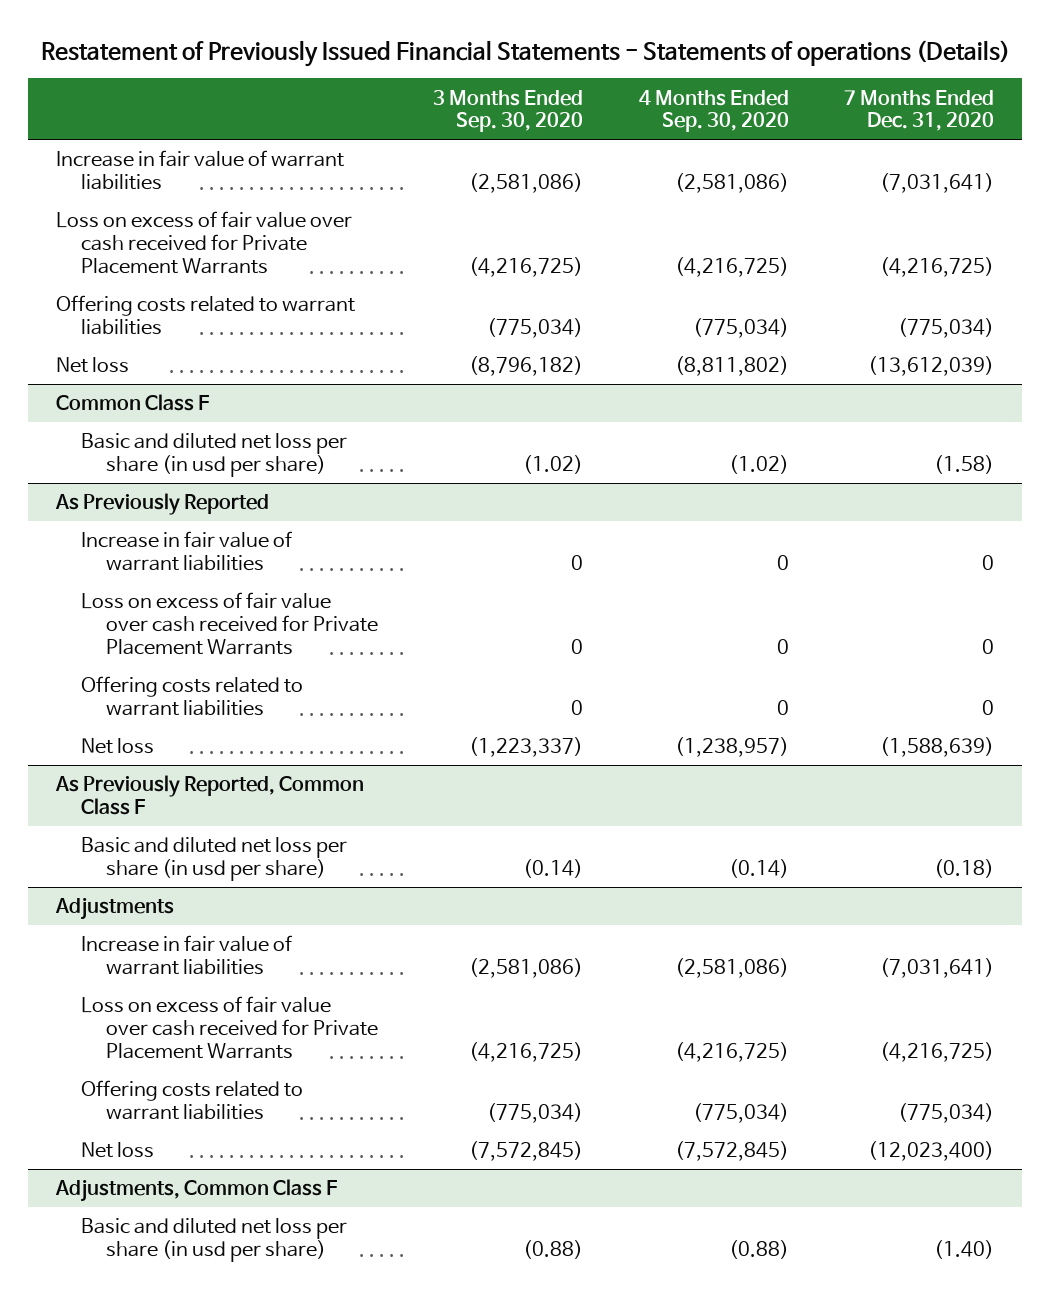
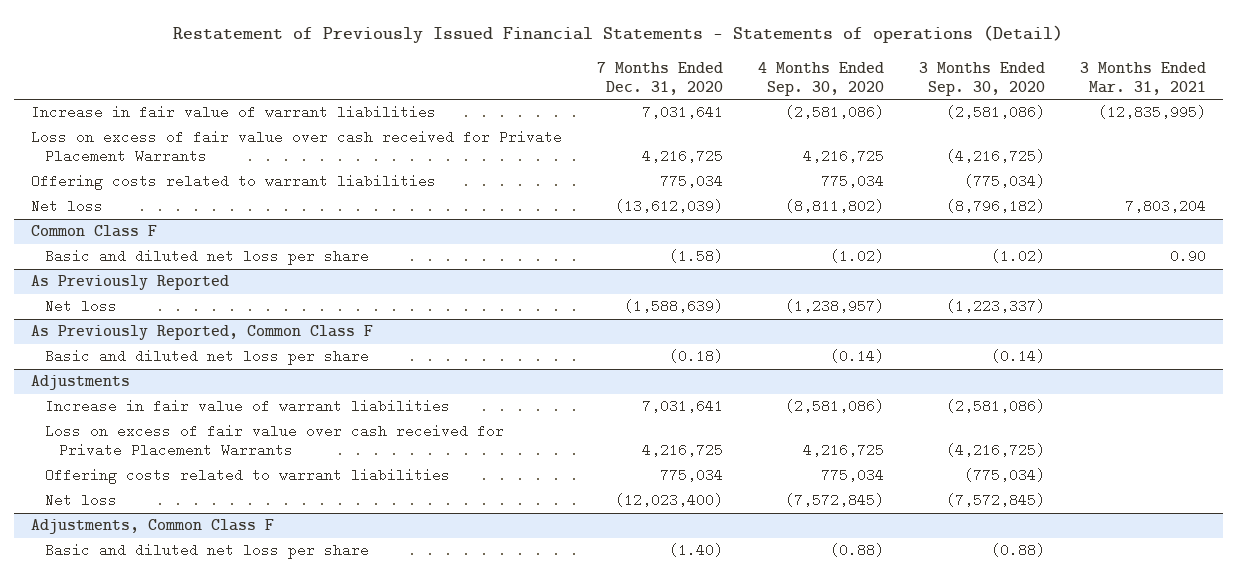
- Restatement of Previously Issued Financial Statements - Statements of operations (Details)
+ Restatement of Previously Issued Financial Statements - Statements of operations (Detail)
- | 3 Months Ended Sep. 30, 2020 | 4 Months Ended Sep. 30, 2020 | 7 Months Ended Dec. 31, 2020
+ | 7 Months Ended Dec. 31, 2020 | 4 Months Ended Sep. 30, 2020 | 3 Months Ended Sep. 30, 2020 | 3 Months Ended Mar. 31, 2021
- Increase in fair value of warrant liabilities | (2,581,086) | (2,581,086) | (7,031,641)
- Loss on excess of fair value over cash received for Private Placement Warrants | (4,216,725) | (4,216,725) | (4,216,725)
- Offering costs related to warrant liabilities | (775,034) | (775,034) | (775,034)
+ Increase in fair value of warrant liabilities | 7,031,641 | (2,581,086) | (2,581,086) | (12,835,995)
+ Loss on excess of fair value over cash received for Private Placement Warrants | 4,216,725 | 4,216,725 | (4,216,725) |
+ Offering costs related to warrant liabilities | 775,034 | 775,034 | (775,034) |
@ Common Class F
- Basic and diluted net loss per share (in usd per share) | (1.02) | (1.02) | (1.58)
+ Basic and diluted net loss per share | (1.58) | (1.02) | (1.02) | 0.90
@ As Previously Reported
- Increase in fair value of warrant liabilities | 0 | 0 | 0
- Loss on excess of fair value over cash received for Private Placement Warrants | 0 | 0 | 0
- Offering costs related to warrant liabilities | 0 | 0 | 0
@ As Previously Reported, Common Class F
- Basic and diluted net loss per share (in usd per share) | (0.14) | (0.14) | (0.18)
+ Basic and diluted net loss per share | (0.18) | (0.14) | (0.14) |
@ Adjustments
- Increase in fair value of warrant liabilities | (2,581,086) | (2,581,086) | (7,031,641)
- Loss on excess of fair value over cash received for Private Placement Warrants | (4,216,725) | (4,216,725) | (4,216,725)
- Offering costs related to warrant liabilities | (775,034) | (775,034) | (775,034)
+ Increase in fair value of warrant liabilities | 7,031,641 | (2,581,086) | (2,581,086) |
+ Loss on excess of fair value over cash received for Private Placement Warrants | 4,216,725 | 4,216,725 | (4,216,725) |
+ Offering costs related to warrant liabilities | 775,034 | 775,034 | (775,034) |
@ Adjustments, Common Class F
- Basic and diluted net loss per share (in usd per share) | (0.88) | (0.88) | (1.40)
+ Basic and diluted net loss per share | (1.40) | (0.88) | (0.88) |

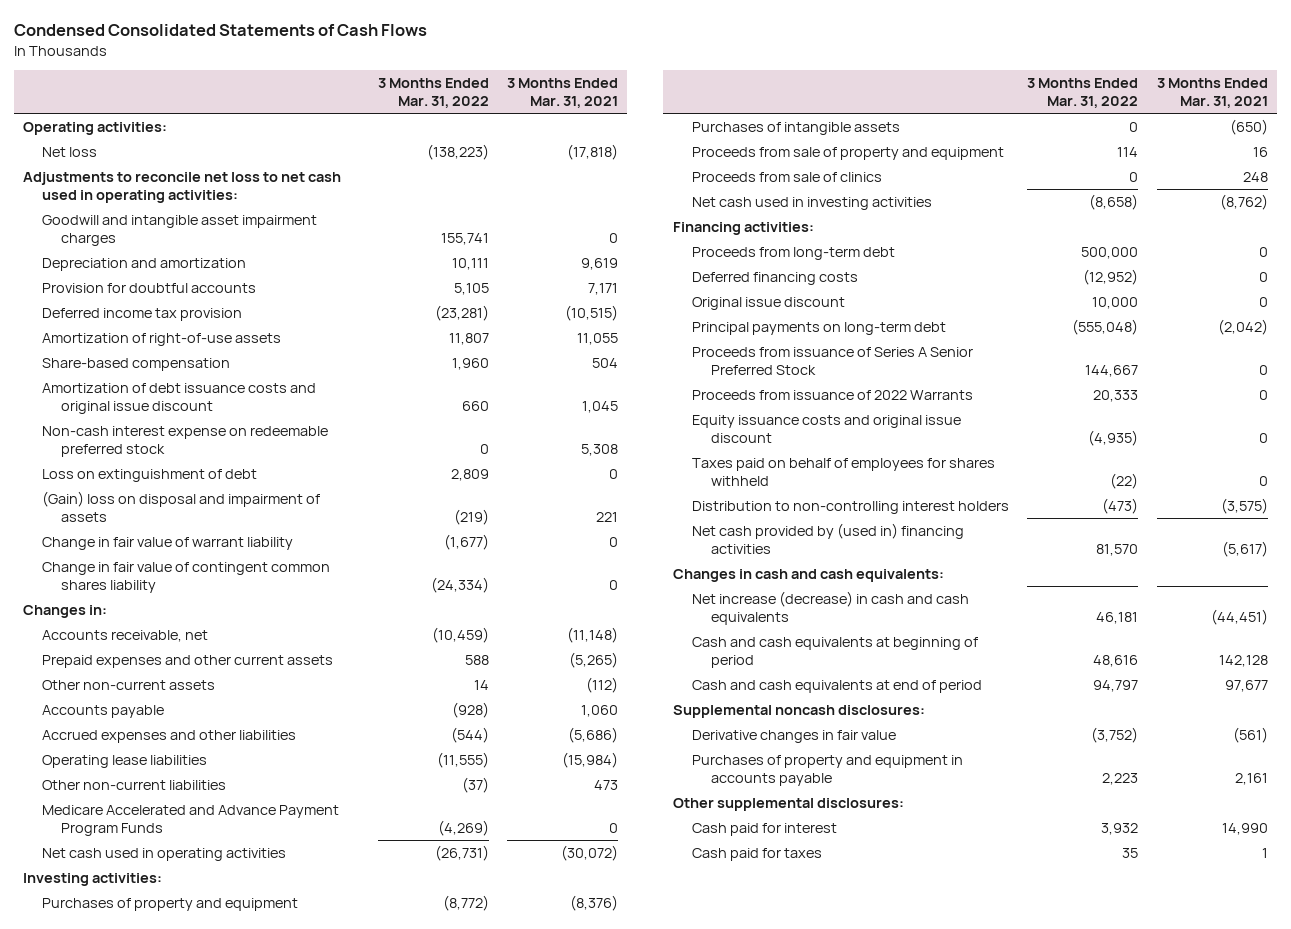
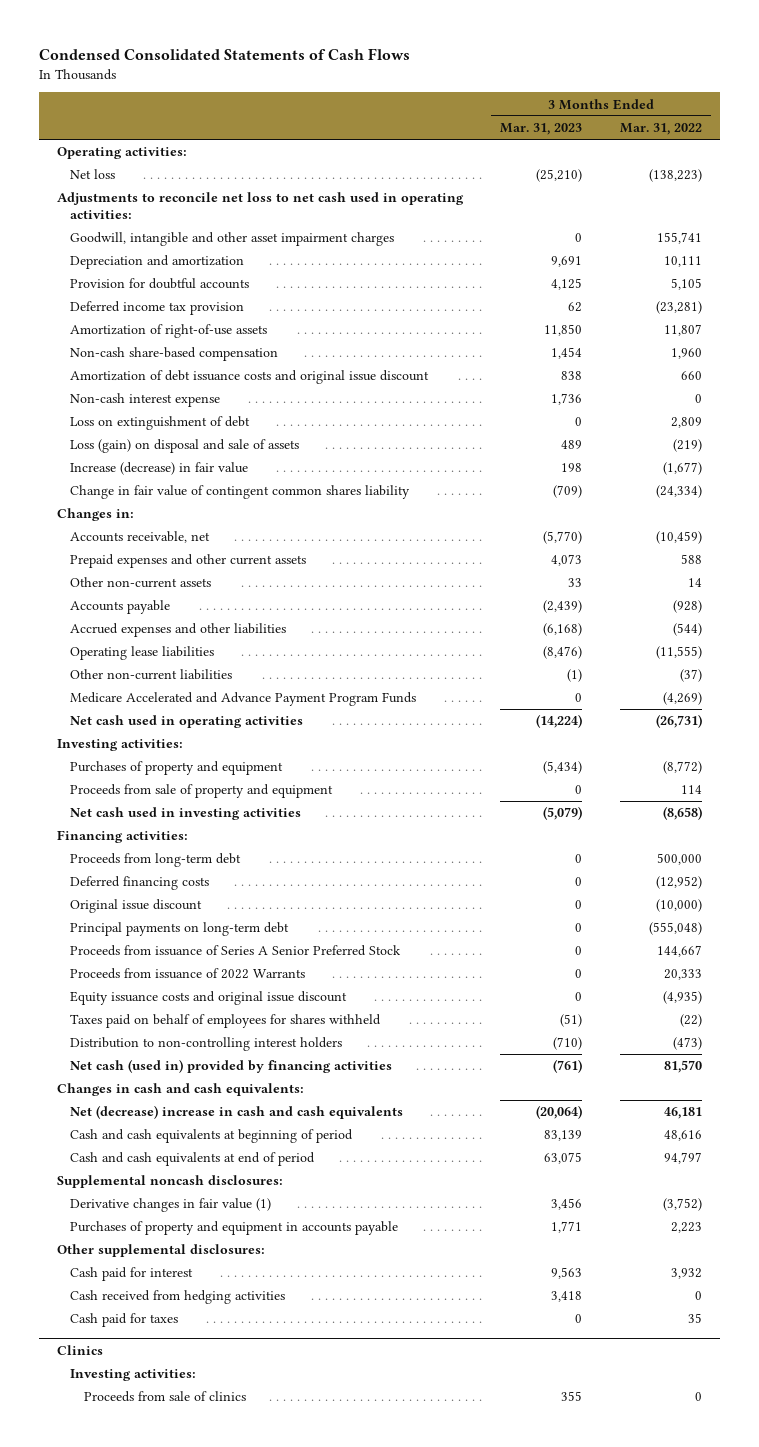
- | 3 Months Ended Mar. 31, 2022 | 3 Months Ended Mar. 31, 2021
+ | 3 Months Ended Mar. 31, 2023 | 3 Months Ended Mar. 31, 2022
- Goodwill and intangible asset impairment charges | 155,741 | 0
+ Goodwill, intangible and other asset impairment charges | 0 | 155,741
- Share-based compensation | 1,960 | 504
+ Non-cash share-based compensation | 1,454 | 1,960
- Non-cash interest expense on redeemable preferred stock | 0 | 5,308
+ Non-cash interest expense | 1,736 | 0
- (Gain) loss on disposal and impairment of assets | (219) | 221
- Change in fair value of warrant liability | (1,677) | 0
+ Loss (gain) on disposal and sale of assets | 489 | (219)
+ Increase (decrease) in fair value | 198 | (1,677)
- Purchases of intangible assets | 0 | (650)
- Proceeds from sale of clinics | 0 | 248
- Original issue discount | 10,000 | 0
+ Original issue discount | 0 | (10,000)
- Net cash provided by (used in) financing activities | 81,570 | (5,617)
+ Net cash (used in) provided by financing activities | (761) | 81,570
- Net increase (decrease) in cash and cash equivalents | 46,181 | (44,451)
+ Net (decrease) increase in cash and cash equivalents | (20,064) | 46,181
- Derivative changes in fair value | (3,752) | (561)
+ Derivative changes in fair value (1) | 3,456 | (3,752)
+ Cash received from hedging activities | 3,418 | 0
+ Clinics
+ Investing activities:
+ Proceeds from sale of clinics | 355 | 0

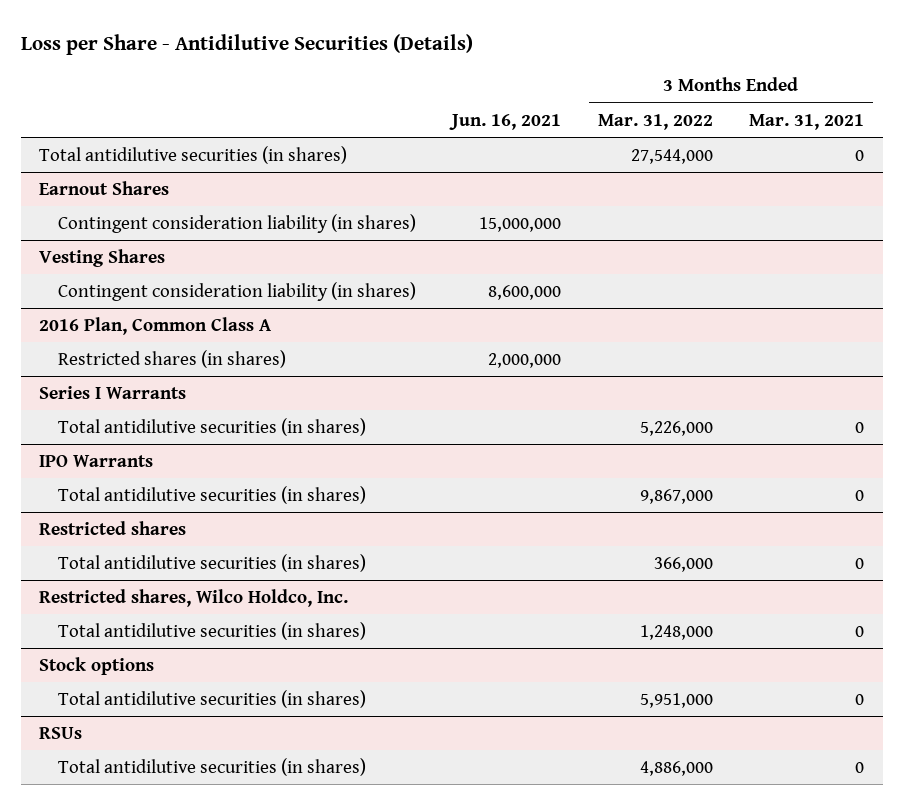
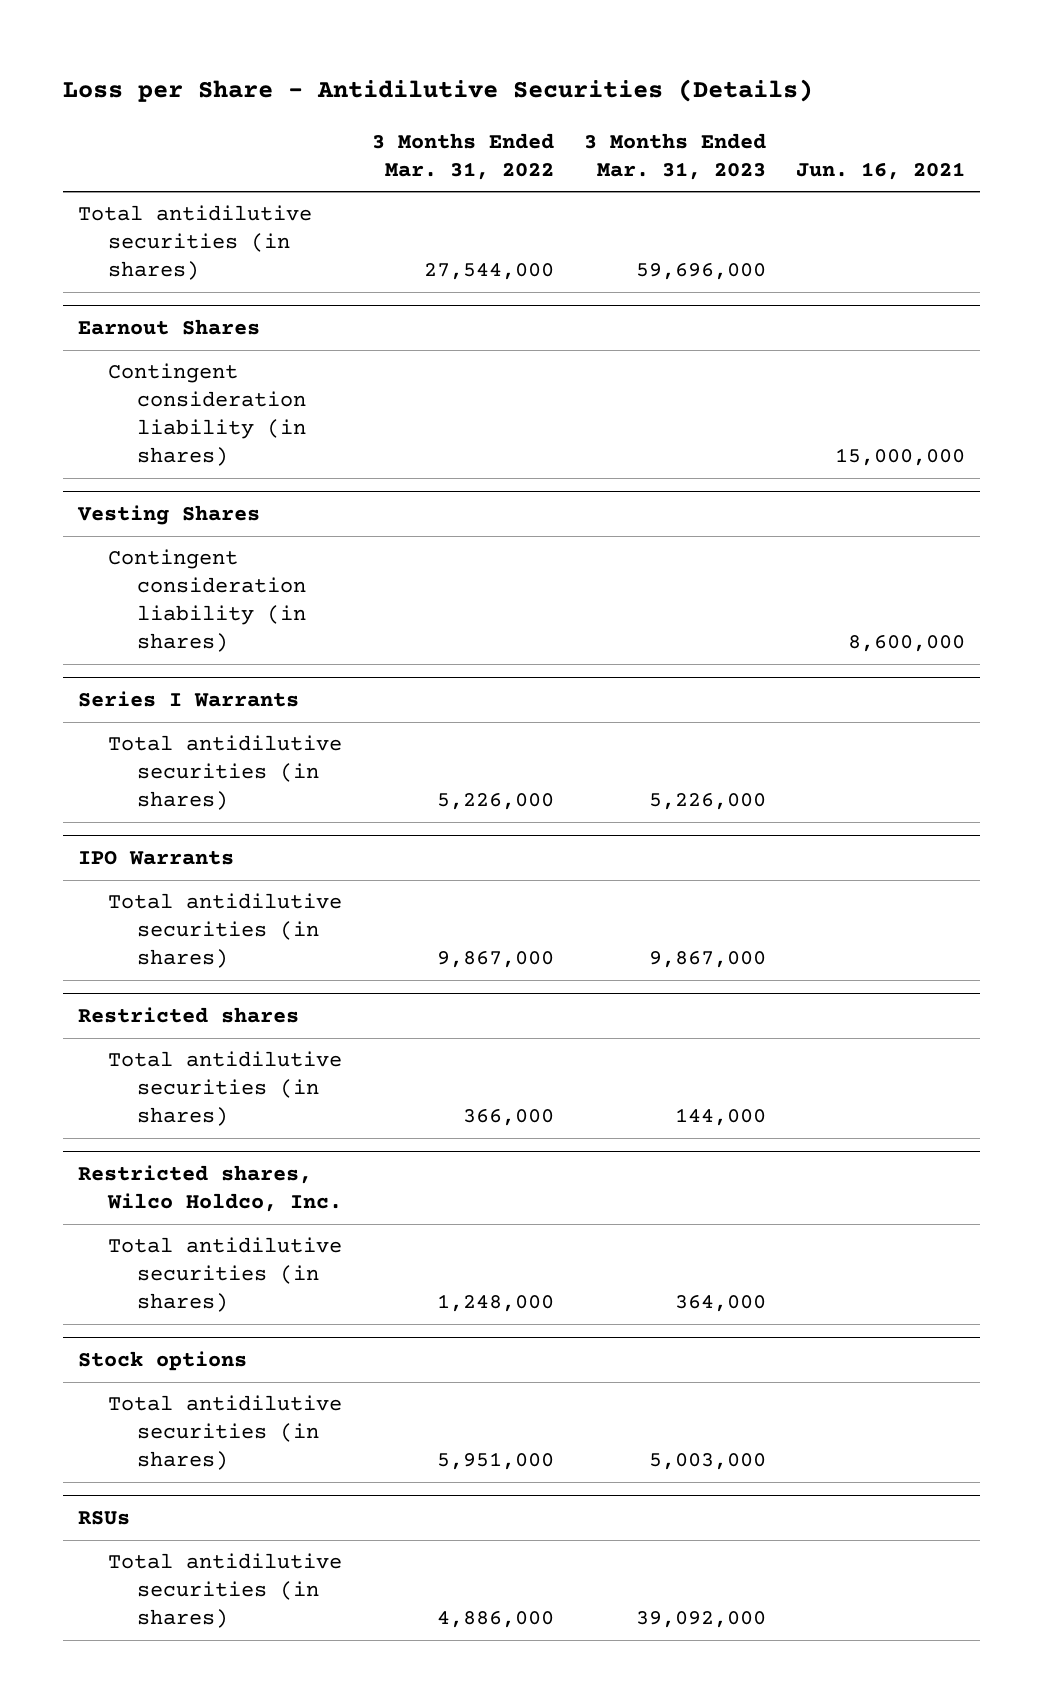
- | Jun. 16, 2021 | 3 Months Ended Mar. 31, 2022 | 3 Months Ended Mar. 31, 2021
+ | 3 Months Ended Mar. 31, 2022 | 3 Months Ended Mar. 31, 2023 | Jun. 16, 2021
- 2016 Plan, Common Class A
- Restricted shares (in shares) | 2,000,000 | |

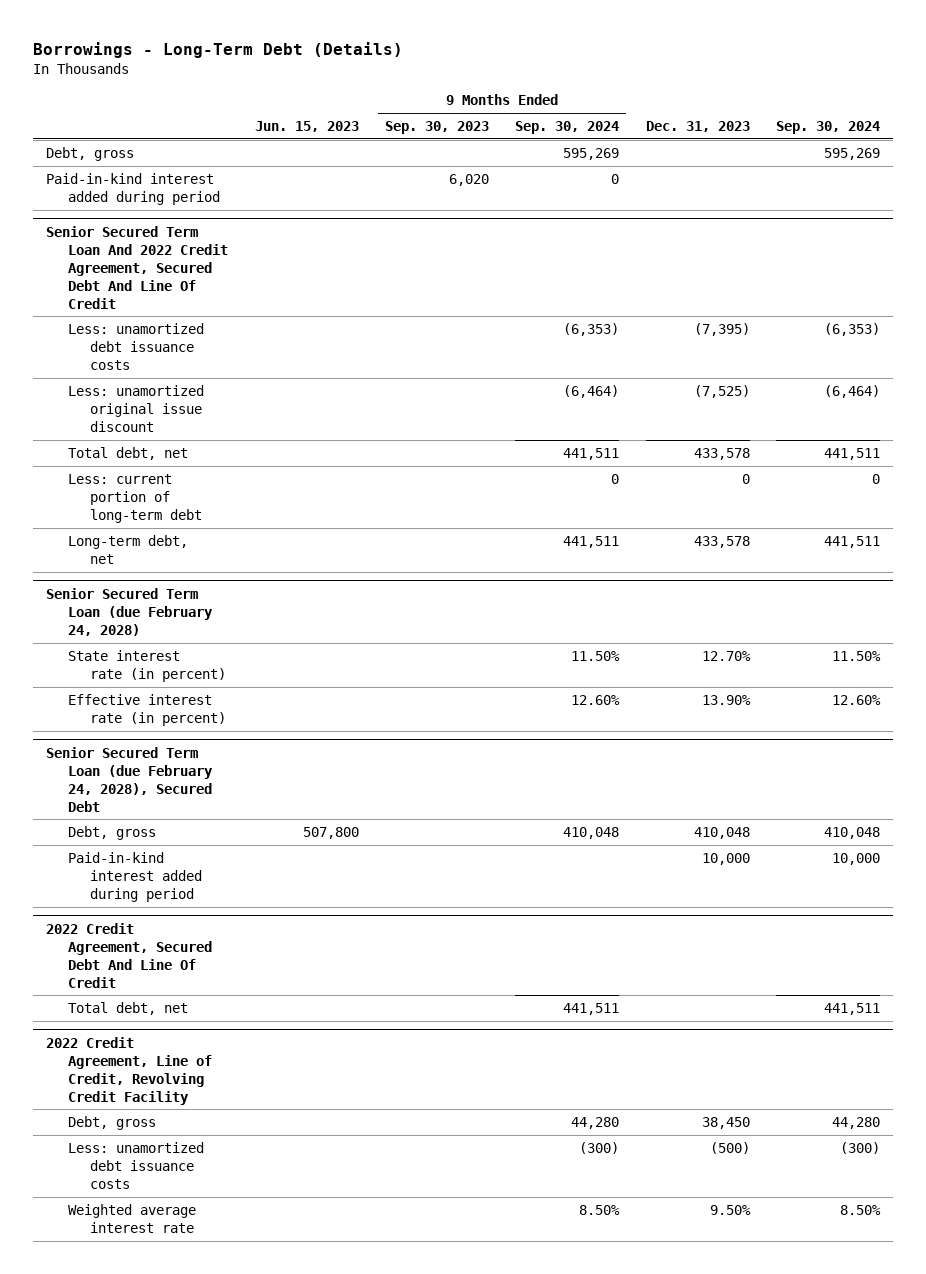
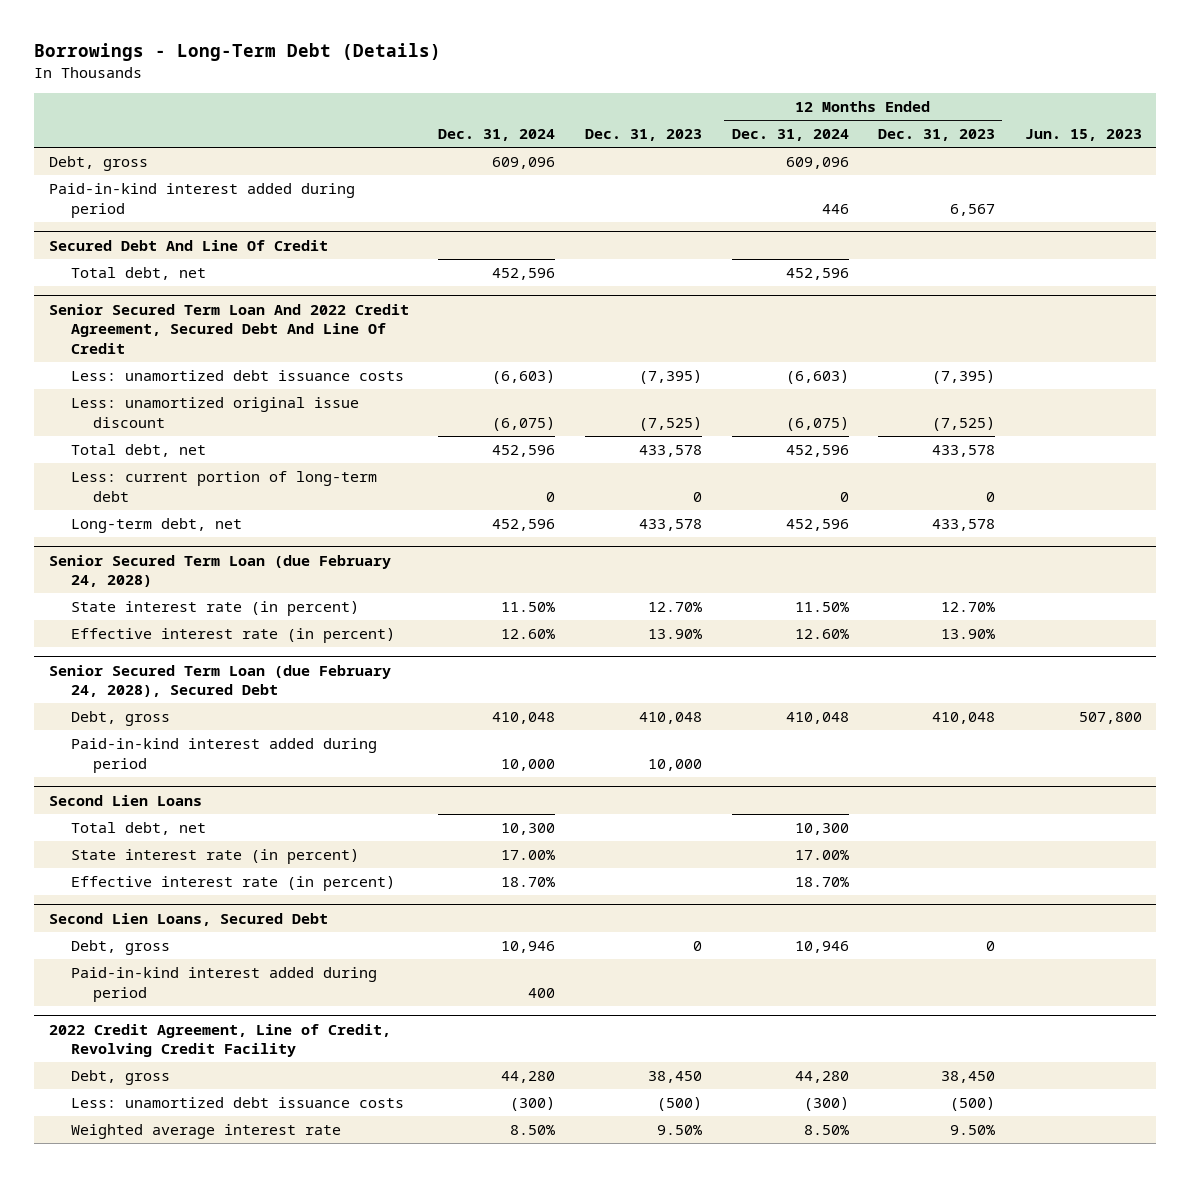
- | Jun. 15, 2023 | 9 Months Ended Sep. 30, 2023 | 9 Months Ended Sep. 30, 2024 | Dec. 31, 2023 | Sep. 30, 2024
+ | Dec. 31, 2024 | Dec. 31, 2023 | 12 Months Ended Dec. 31, 2024 | 12 Months Ended Dec. 31, 2023 | Jun. 15, 2023
+ Secured Debt And Line Of Credit
+ Total debt, net | 452,596 | | 452,596 | |
- 2022 Credit Agreement, Secured Debt And Line Of Credit
+ Second Lien Loans
+ State interest rate (in percent) | 17.00% | | 17.00% | |
+ Effective interest rate (in percent) | 18.70% | | 18.70% | |
+ Second Lien Loans, Secured Debt
+ Debt, gross | 10,946 | 0 | 10,946 | 0 |
+ Paid-in-kind interest added during period | 400 | | | |

